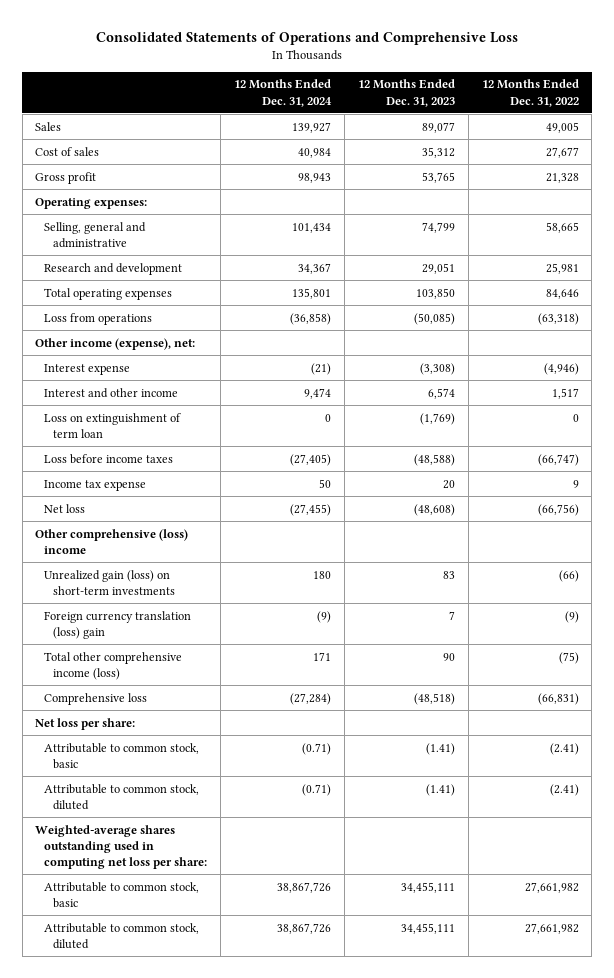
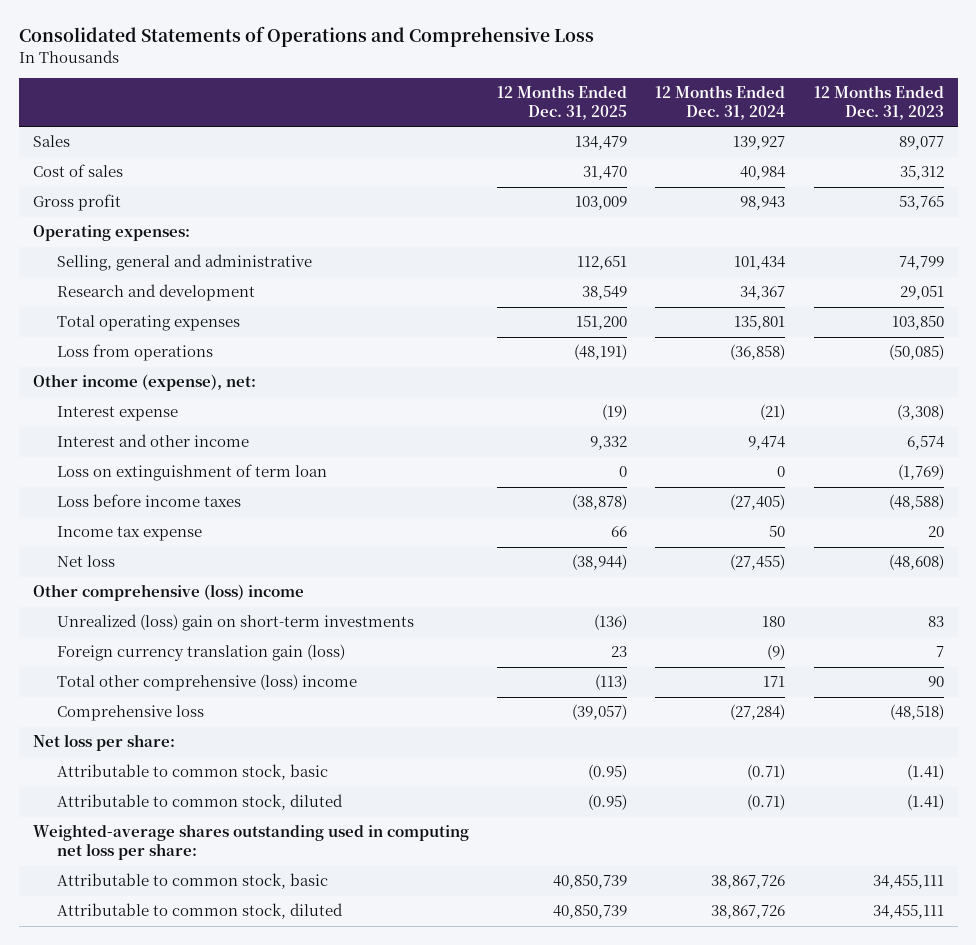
- | 12 Months Ended Dec. 31, 2024 | 12 Months Ended Dec. 31, 2023 | 12 Months Ended Dec. 31, 2022
+ | 12 Months Ended Dec. 31, 2025 | 12 Months Ended Dec. 31, 2024 | 12 Months Ended Dec. 31, 2023
- Unrealized gain (loss) on short-term investments | 180 | 83 | (66)
- Foreign currency translation (loss) gain | (9) | 7 | (9)
- Total other comprehensive income (loss) | 171 | 90 | (75)
+ Unrealized (loss) gain on short-term investments | (136) | 180 | 83
+ Foreign currency translation gain (loss) | 23 | (9) | 7
+ Total other comprehensive (loss) income | (113) | 171 | 90

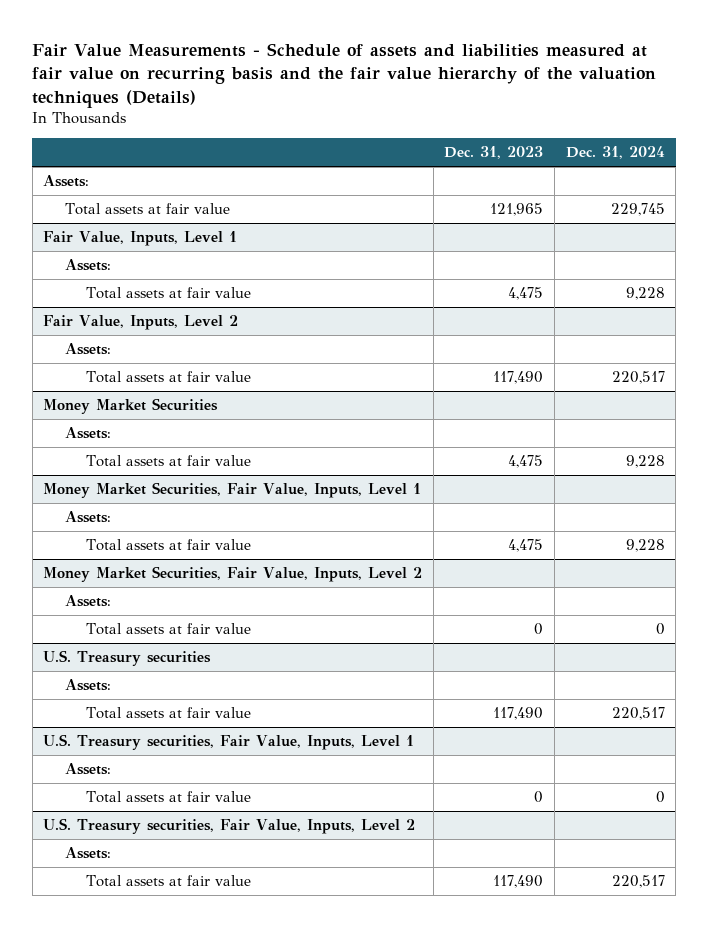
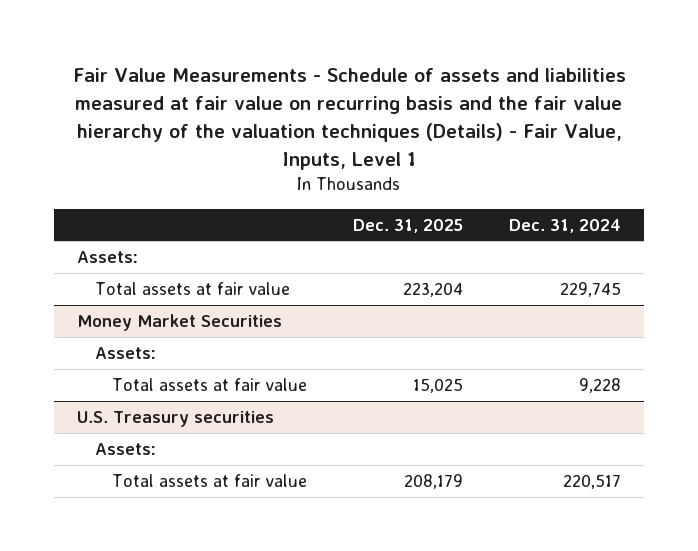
- Fair Value Measurements - Schedule of assets and liabilities measured at fair value on recurring basis and the fair value hierarchy of the valuation techniques (Details)
+ Fair Value Measurements - Schedule of assets and liabilities measured at fair value on recurring basis and the fair value hierarchy of the valuation techniques (Details) - Fair Value, Inputs, Level 1
- | Dec. 31, 2023 | Dec. 31, 2024
+ | Dec. 31, 2025 | Dec. 31, 2024
- Fair Value, Inputs, Level 1
- Assets:
- Total assets at fair value | 4,475 | 9,228
- Fair Value, Inputs, Level 2
- Assets:
- Total assets at fair value | 117,490 | 220,517
- Money Market Securities, Fair Value, Inputs, Level 1
- Assets:
- Total assets at fair value | 4,475 | 9,228
- Money Market Securities, Fair Value, Inputs, Level 2
- Assets:
- Total assets at fair value | 0 | 0
- U.S. Treasury securities, Fair Value, Inputs, Level 1
- Assets:
- Total assets at fair value | 0 | 0
- U.S. Treasury securities, Fair Value, Inputs, Level 2
- Assets:
- Total assets at fair value | 117,490 | 220,517

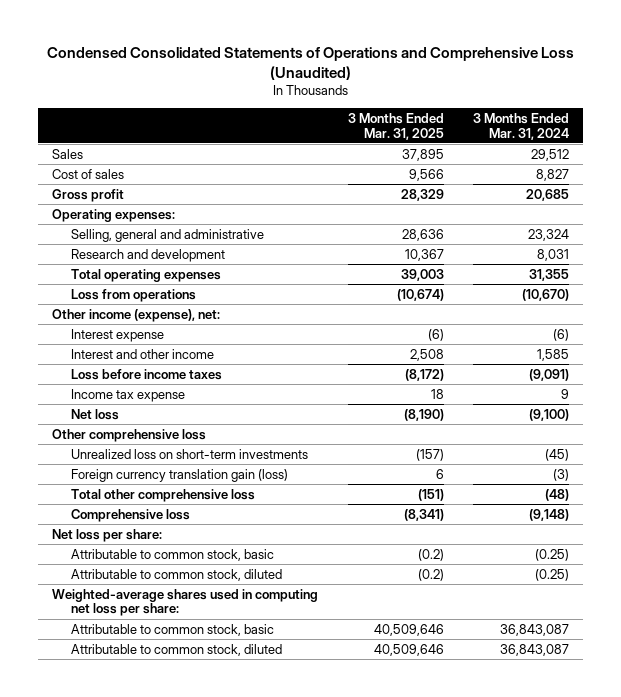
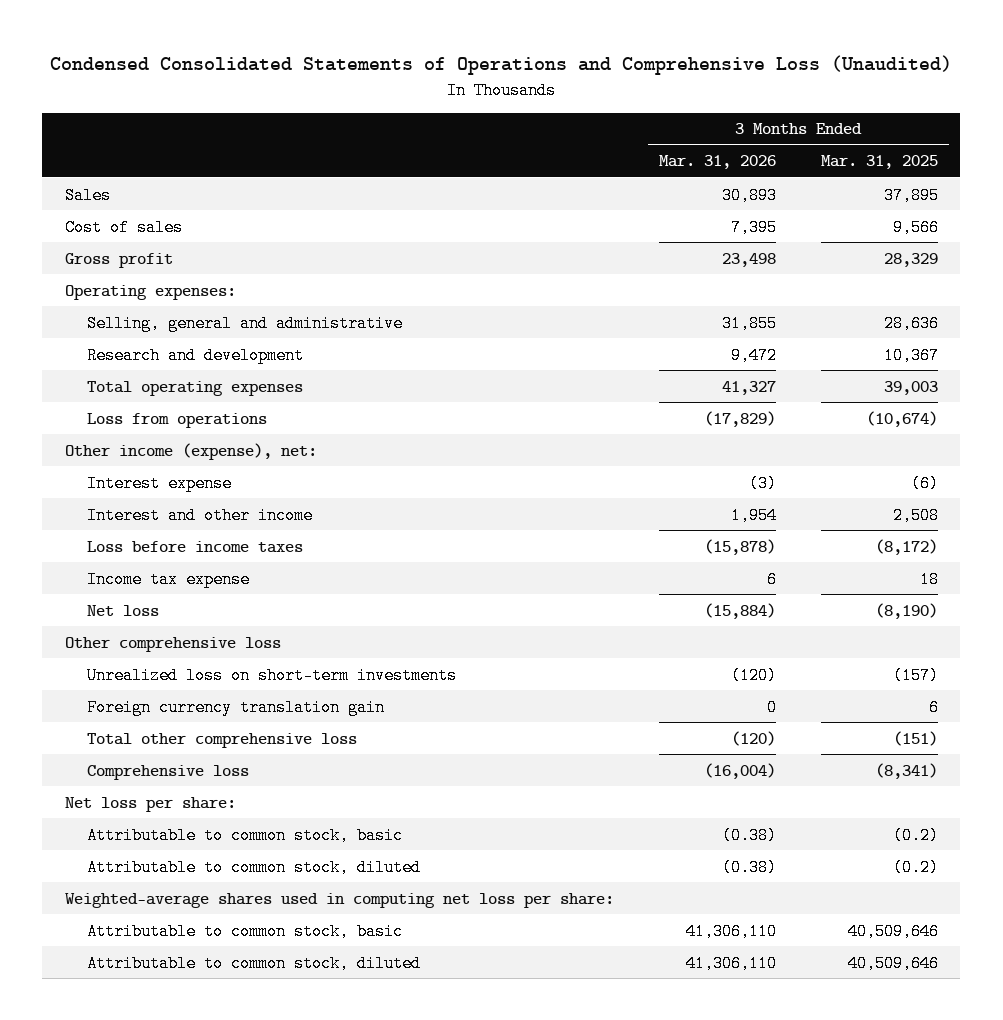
- | 3 Months Ended Mar. 31, 2025 | 3 Months Ended Mar. 31, 2024
+ | 3 Months Ended Mar. 31, 2026 | 3 Months Ended Mar. 31, 2025
- Foreign currency translation gain (loss) | 6 | (3)
+ Foreign currency translation gain | 0 | 6

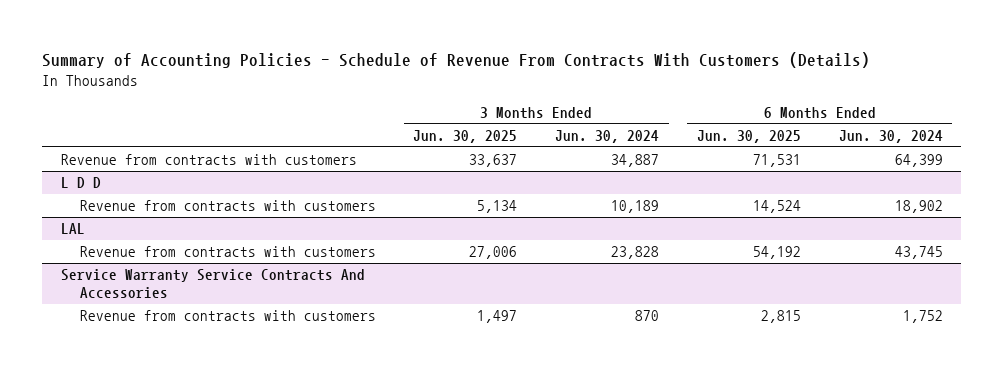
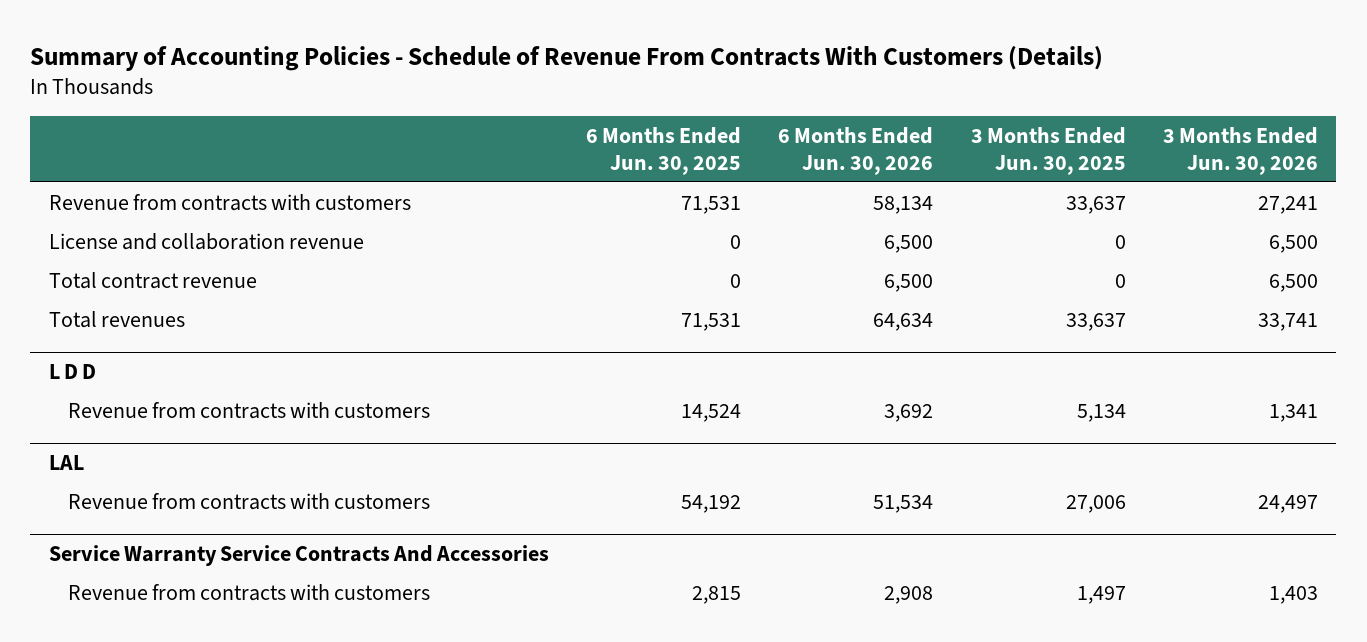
- | 3 Months Ended Jun. 30, 2025 | 3 Months Ended Jun. 30, 2024 | 6 Months Ended Jun. 30, 2025 | 6 Months Ended Jun. 30, 2024
+ | 6 Months Ended Jun. 30, 2025 | 6 Months Ended Jun. 30, 2026 | 3 Months Ended Jun. 30, 2025 | 3 Months Ended Jun. 30, 2026
+ License and collaboration revenue | 0 | 6,500 | 0 | 6,500
+ Total contract revenue | 0 | 6,500 | 0 | 6,500
+ Total revenues | 71,531 | 64,634 | 33,637 | 33,741

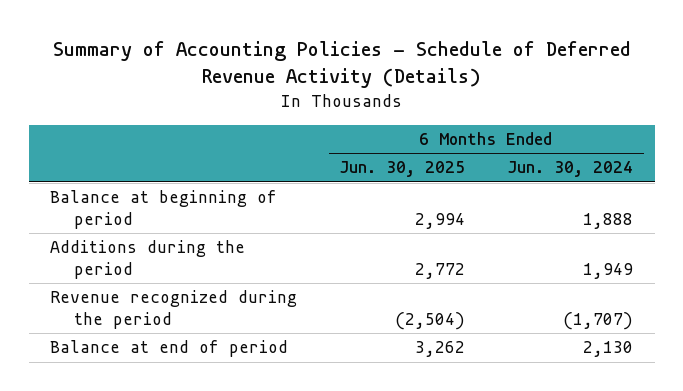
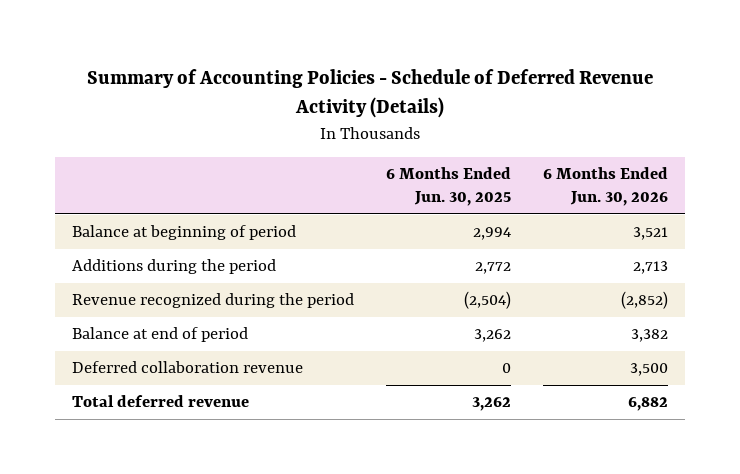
- | 6 Months Ended Jun. 30, 2025 | 6 Months Ended Jun. 30, 2024
+ | 6 Months Ended Jun. 30, 2025 | 6 Months Ended Jun. 30, 2026
+ Deferred collaboration revenue | 0 | 3,500
+ Total deferred revenue | 3,262 | 6,882

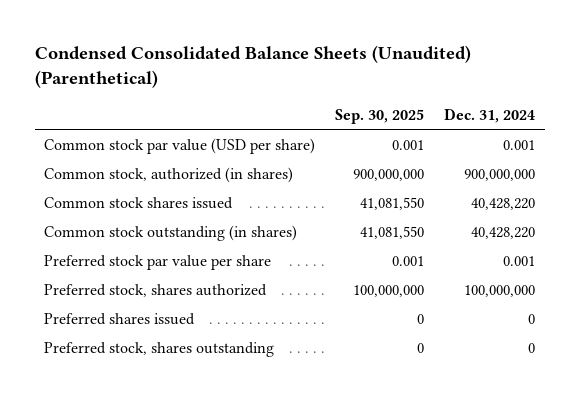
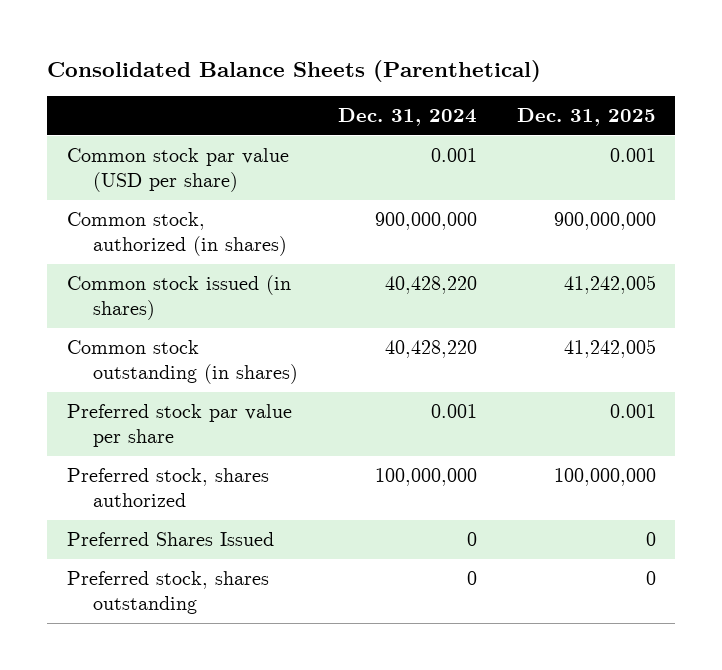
- Condensed Consolidated Balance Sheets (Unaudited) (Parenthetical)
+ Consolidated Balance Sheets (Parenthetical)
- | Sep. 30, 2025 | Dec. 31, 2024
+ | Dec. 31, 2024 | Dec. 31, 2025
- Common stock shares issued | 41,081,550 | 40,428,220
+ Common stock issued (in shares) | 40,428,220 | 41,242,005
- Preferred shares issued | 0 | 0
+ Preferred Shares Issued | 0 | 0

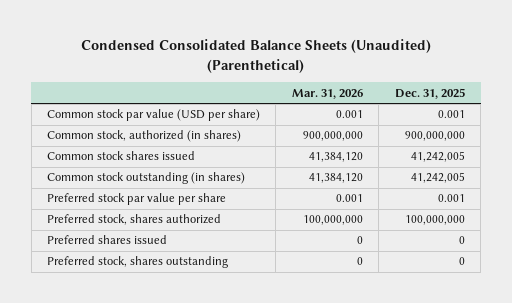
- Consolidated Balance Sheets (Parenthetical)
+ Condensed Consolidated Balance Sheets (Unaudited) (Parenthetical)
- | Dec. 31, 2024 | Dec. 31, 2025
+ | Mar. 31, 2026 | Dec. 31, 2025
- Common stock issued (in shares) | 40,428,220 | 41,242,005
+ Common stock shares issued | 41,384,120 | 41,242,005
- Preferred Shares Issued | 0 | 0
+ Preferred shares issued | 0 | 0

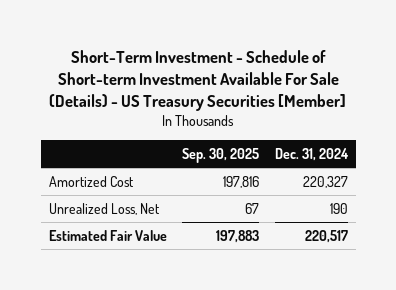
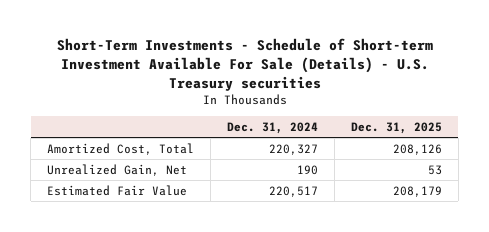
- Short-Term Investment - Schedule of Short-term Investment Available For Sale (Details) - US Treasury Securities [Member]
+ Short-Term Investments - Schedule of Short-term Investment Available For Sale (Details) - U.S. Treasury securities
- | Sep. 30, 2025 | Dec. 31, 2024
+ | Dec. 31, 2024 | Dec. 31, 2025
- Amortized Cost | 197,816 | 220,327
- Unrealized Loss, Net | 67 | 190
+ Amortized Cost, Total | 220,327 | 208,126
+ Unrealized Gain, Net | 190 | 53

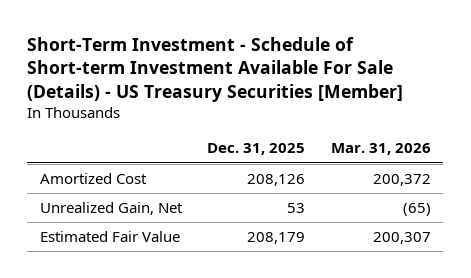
- Short-Term Investments - Schedule of Short-term Investment Available For Sale (Details) - U.S. Treasury securities
+ Short-Term Investment - Schedule of Short-term Investment Available For Sale (Details) - US Treasury Securities [Member]
- | Dec. 31, 2024 | Dec. 31, 2025
+ | Dec. 31, 2025 | Mar. 31, 2026
- Amortized Cost, Total | 220,327 | 208,126
+ Amortized Cost | 208,126 | 200,372

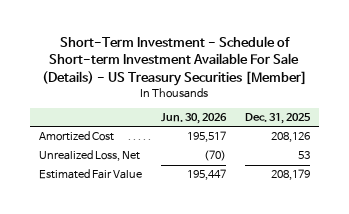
- | Dec. 31, 2025 | Mar. 31, 2026
+ | Jun. 30, 2026 | Dec. 31, 2025
- Unrealized Gain, Net | 53 | (65)
+ Unrealized Loss, Net | (70) | 53

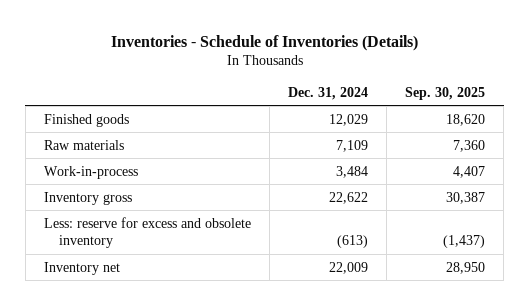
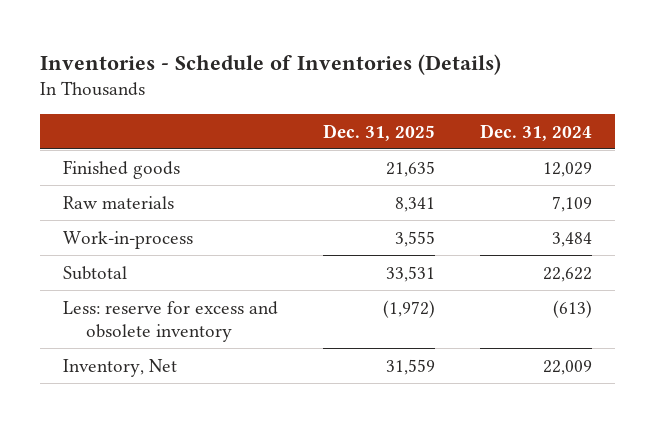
- | Dec. 31, 2024 | Sep. 30, 2025
+ | Dec. 31, 2025 | Dec. 31, 2024
- Inventory gross | 22,622 | 30,387
+ Subtotal | 33,531 | 22,622
- Inventory net | 22,009 | 28,950
+ Inventory, Net | 31,559 | 22,009

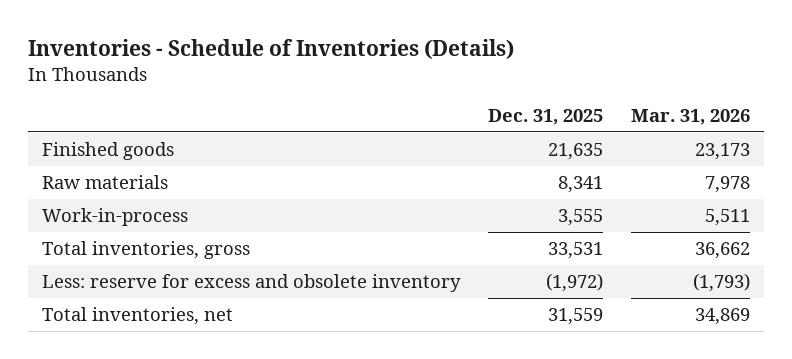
- | Dec. 31, 2025 | Dec. 31, 2024
+ | Dec. 31, 2025 | Mar. 31, 2026
- Subtotal | 33,531 | 22,622
+ Total inventories, gross | 33,531 | 36,662
- Inventory, Net | 31,559 | 22,009
+ Total inventories, net | 31,559 | 34,869

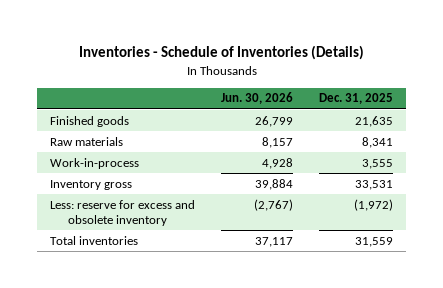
- | Dec. 31, 2025 | Mar. 31, 2026
+ | Jun. 30, 2026 | Dec. 31, 2025
- Total inventories, gross | 33,531 | 36,662
+ Inventory gross | 39,884 | 33,531
- Total inventories, net | 31,559 | 34,869
+ Total inventories | 37,117 | 31,559

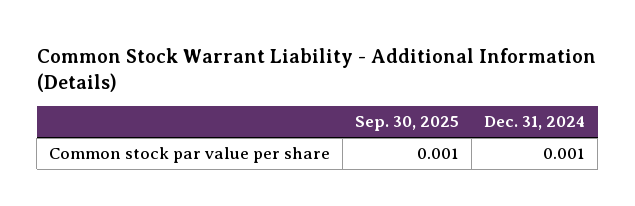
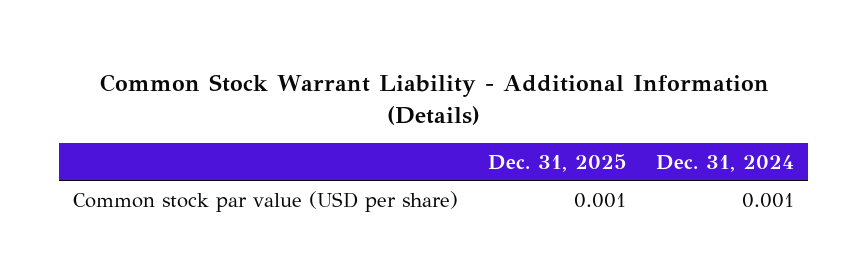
- | Sep. 30, 2025 | Dec. 31, 2024
+ | Dec. 31, 2025 | Dec. 31, 2024
- Common stock par value per share | 0.001 | 0.001
+ Common stock par value (USD per share) | 0.001 | 0.001

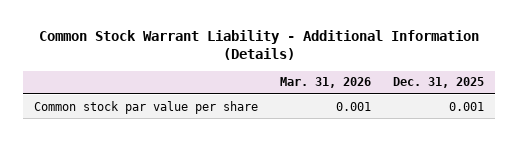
- | Dec. 31, 2025 | Dec. 31, 2024
+ | Mar. 31, 2026 | Dec. 31, 2025
- Common stock par value (USD per share) | 0.001 | 0.001
+ Common stock par value per share | 0.001 | 0.001

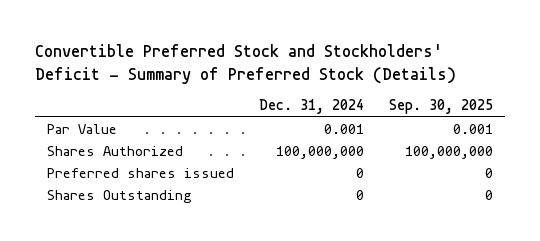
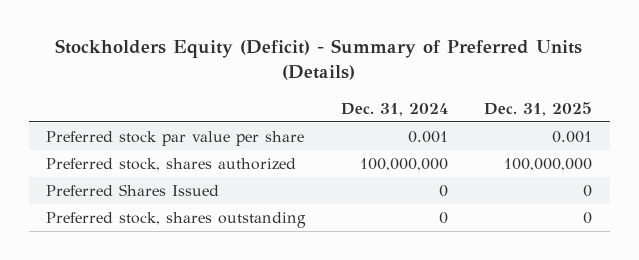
- Convertible Preferred Stock and Stockholders' Deficit - Summary of Preferred Stock (Details)
+ Stockholders Equity (Deficit) - Summary of Preferred Units (Details)
- | Dec. 31, 2024 | Sep. 30, 2025
+ | Dec. 31, 2024 | Dec. 31, 2025
- Par Value | 0.001 | 0.001
- Shares Authorized | 100,000,000 | 100,000,000
- Preferred shares issued | 0 | 0
- Shares Outstanding | 0 | 0
+ Preferred stock par value per share | 0.001 | 0.001
+ Preferred stock, shares authorized | 100,000,000 | 100,000,000
+ Preferred Shares Issued | 0 | 0
+ Preferred stock, shares outstanding | 0 | 0

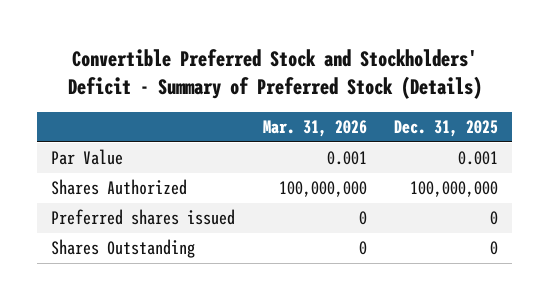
- Stockholders Equity (Deficit) - Summary of Preferred Units (Details)
+ Convertible Preferred Stock and Stockholders' Deficit - Summary of Preferred Stock (Details)
- | Dec. 31, 2024 | Dec. 31, 2025
+ | Mar. 31, 2026 | Dec. 31, 2025
- Preferred stock par value per share | 0.001 | 0.001
- Preferred stock, shares authorized | 100,000,000 | 100,000,000
- Preferred Shares Issued | 0 | 0
- Preferred stock, shares outstanding | 0 | 0
+ Par Value | 0.001 | 0.001
+ Shares Authorized | 100,000,000 | 100,000,000
+ Preferred shares issued | 0 | 0
+ Shares Outstanding | 0 | 0

